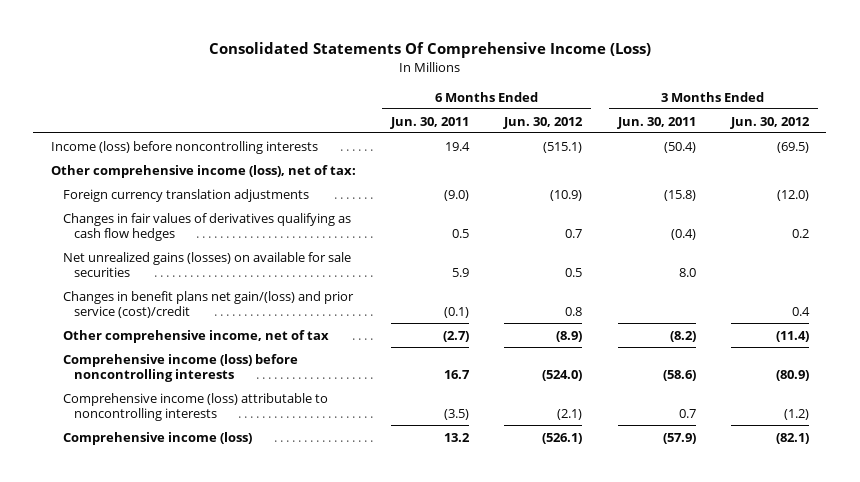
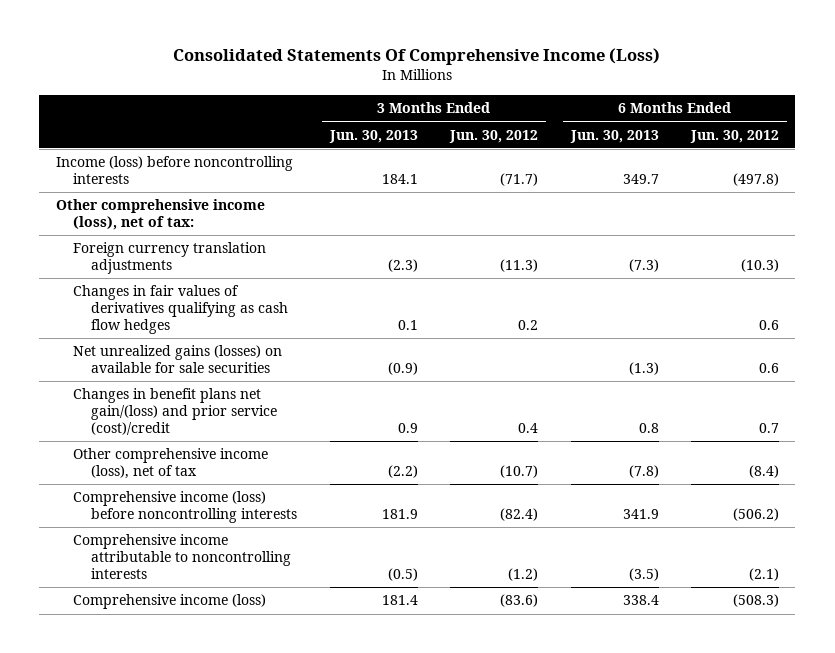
- | 6 Months Ended Jun. 30, 2011 | 6 Months Ended Jun. 30, 2012 | 3 Months Ended Jun. 30, 2011 | 3 Months Ended Jun. 30, 2012
+ | 3 Months Ended Jun. 30, 2013 | 3 Months Ended Jun. 30, 2012 | 6 Months Ended Jun. 30, 2013 | 6 Months Ended Jun. 30, 2012
- Income (loss) before noncontrolling interests | 19.4 | (515.1) | (50.4) | (69.5)
+ Income (loss) before noncontrolling interests | 184.1 | (71.7) | 349.7 | (497.8)
- Foreign currency translation adjustments | (9.0) | (10.9) | (15.8) | (12.0)
- Changes in fair values of derivatives qualifying as cash flow hedges | 0.5 | 0.7 | (0.4) | 0.2
- Net unrealized gains (losses) on available for sale securities | 5.9 | 0.5 | 8.0 |
- Changes in benefit plans net gain/(loss) and prior service (cost)/credit | (0.1) | 0.8 | | 0.4
- Other comprehensive income, net of tax | (2.7) | (8.9) | (8.2) | (11.4)
- Comprehensive income (loss) before noncontrolling interests | 16.7 | (524.0) | (58.6) | (80.9)
- Comprehensive income (loss) attributable to noncontrolling interests | (3.5) | (2.1) | 0.7 | (1.2)
- Comprehensive income (loss) | 13.2 | (526.1) | (57.9) | (82.1)
+ Foreign currency translation adjustments | (2.3) | (11.3) | (7.3) | (10.3)
+ Changes in fair values of derivatives qualifying as cash flow hedges | 0.1 | 0.2 | | 0.6
+ Net unrealized gains (losses) on available for sale securities | (0.9) | | (1.3) | 0.6
+ Changes in benefit plans net gain/(loss) and prior service (cost)/credit | 0.9 | 0.4 | 0.8 | 0.7
+ Other comprehensive income (loss), net of tax | (2.2) | (10.7) | (7.8) | (8.4)
+ Comprehensive income (loss) before noncontrolling interests | 181.9 | (82.4) | 341.9 | (506.2)
+ Comprehensive income attributable to noncontrolling interests | (0.5) | (1.2) | (3.5) | (2.1)
+ Comprehensive income (loss) | 181.4 | (83.6) | 338.4 | (508.3)

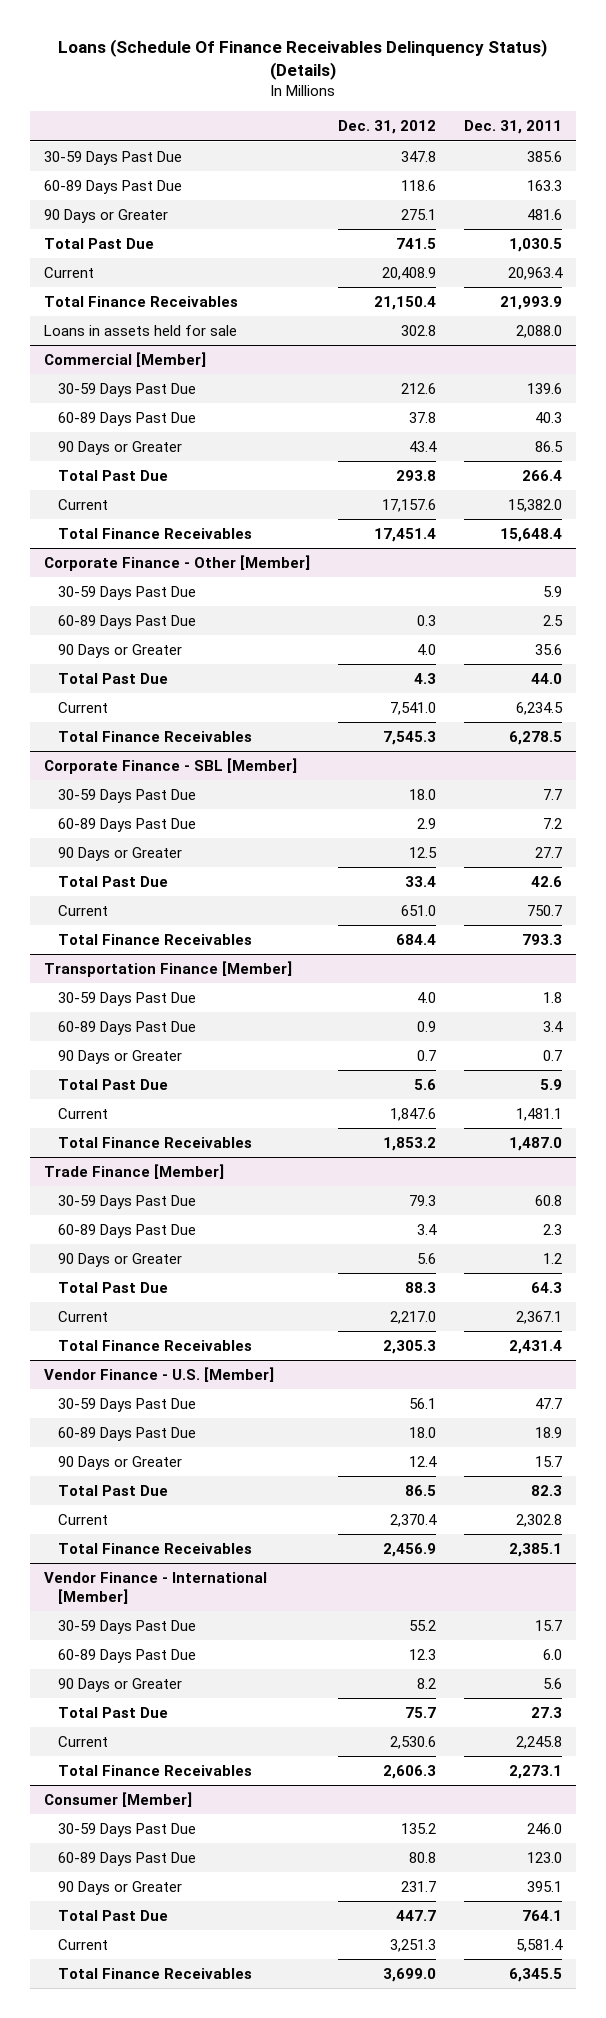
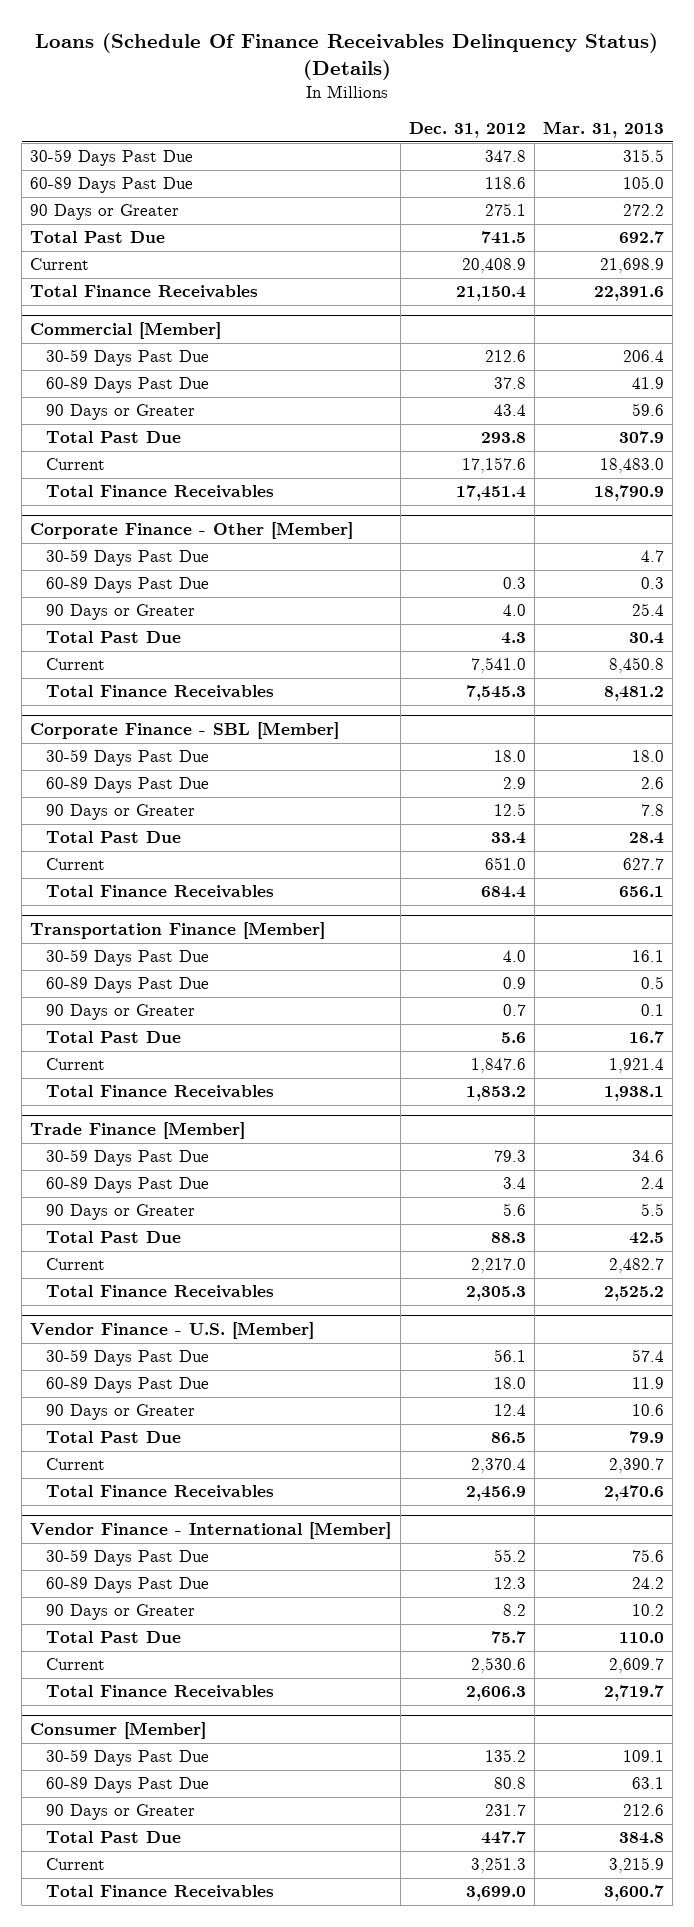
- | Dec. 31, 2012 | Dec. 31, 2011
+ | Dec. 31, 2012 | Mar. 31, 2013
- Loans in assets held for sale | 302.8 | 2,088.0

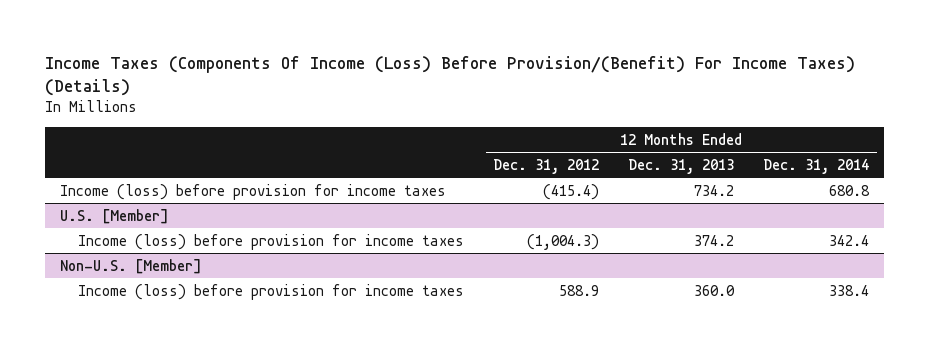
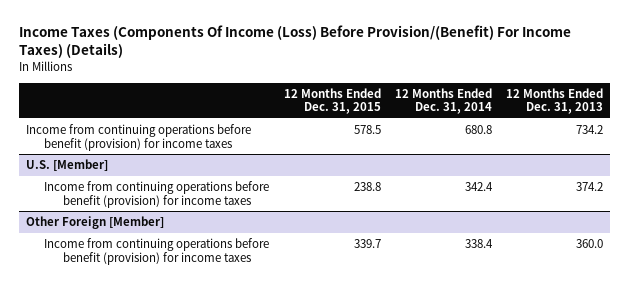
- | 12 Months Ended Dec. 31, 2012 | 12 Months Ended Dec. 31, 2013 | 12 Months Ended Dec. 31, 2014
+ | 12 Months Ended Dec. 31, 2015 | 12 Months Ended Dec. 31, 2014 | 12 Months Ended Dec. 31, 2013
- Income (loss) before provision for income taxes | (415.4) | 734.2 | 680.8
+ Income from continuing operations before benefit (provision) for income taxes | 578.5 | 680.8 | 734.2
@ U.S. [Member]
- Income (loss) before provision for income taxes | (1,004.3) | 374.2 | 342.4
- Non-U.S. [Member]
- Income (loss) before provision for income taxes | 588.9 | 360.0 | 338.4
@ U.S. [Member]
+ Income from continuing operations before benefit (provision) for income taxes | 238.8 | 342.4 | 374.2
+ Other Foreign [Member]
+ Income from continuing operations before benefit (provision) for income taxes | 339.7 | 338.4 | 360.0

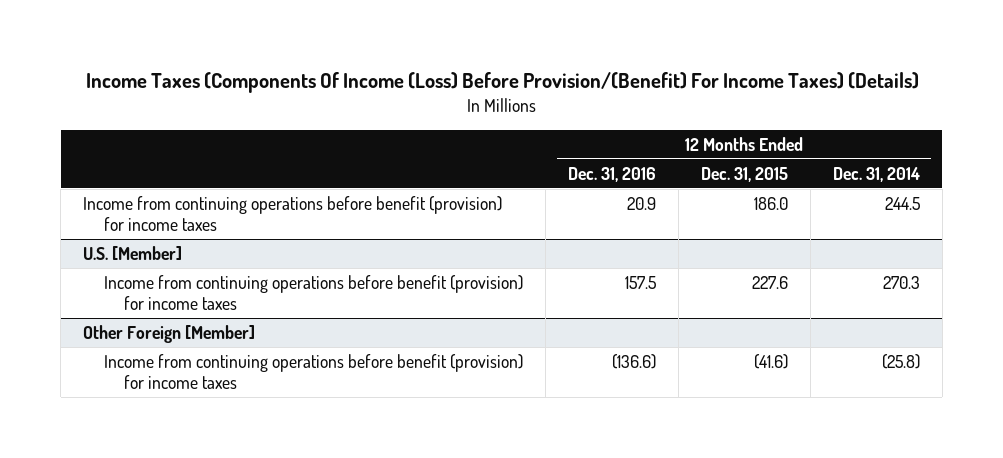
- | 12 Months Ended Dec. 31, 2015 | 12 Months Ended Dec. 31, 2014 | 12 Months Ended Dec. 31, 2013
+ | 12 Months Ended Dec. 31, 2016 | 12 Months Ended Dec. 31, 2015 | 12 Months Ended Dec. 31, 2014
- Income from continuing operations before benefit (provision) for income taxes | 578.5 | 680.8 | 734.2
+ Income from continuing operations before benefit (provision) for income taxes | 20.9 | 186.0 | 244.5
@ U.S. [Member]
- Income from continuing operations before benefit (provision) for income taxes | 238.8 | 342.4 | 374.2
+ Income from continuing operations before benefit (provision) for income taxes | 157.5 | 227.6 | 270.3
@ Other Foreign [Member]
- Income from continuing operations before benefit (provision) for income taxes | 339.7 | 338.4 | 360.0
+ Income from continuing operations before benefit (provision) for income taxes | (136.6) | (41.6) | (25.8)

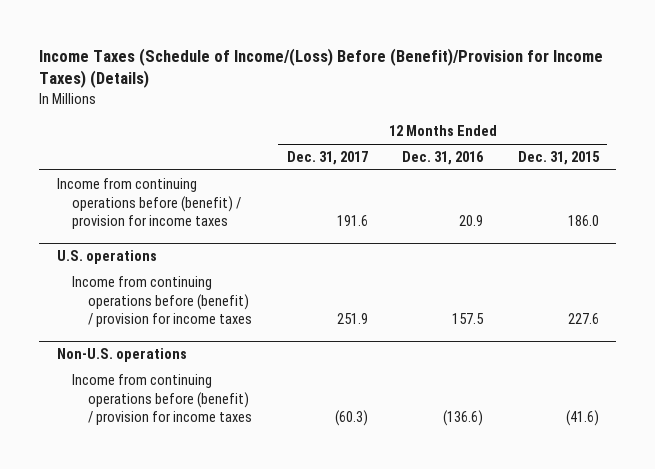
- Income Taxes (Components Of Income (Loss) Before Provision/(Benefit) For Income Taxes) (Details)
+ Income Taxes (Schedule of Income/(Loss) Before (Benefit)/Provision for Income Taxes) (Details)
- | 12 Months Ended Dec. 31, 2016 | 12 Months Ended Dec. 31, 2015 | 12 Months Ended Dec. 31, 2014
+ | 12 Months Ended Dec. 31, 2017 | 12 Months Ended Dec. 31, 2016 | 12 Months Ended Dec. 31, 2015
- Income from continuing operations before benefit (provision) for income taxes | 20.9 | 186.0 | 244.5
- U.S. [Member]
- Income from continuing operations before benefit (provision) for income taxes | 157.5 | 227.6 | 270.3
- Other Foreign [Member]
- Income from continuing operations before benefit (provision) for income taxes | (136.6) | (41.6) | (25.8)
+ Income from continuing operations before (benefit) / provision for income taxes | 191.6 | 20.9 | 186.0
+ U.S. operations
+ Income from continuing operations before (benefit) / provision for income taxes | 251.9 | 157.5 | 227.6
+ Non-U.S. operations
+ Income from continuing operations before (benefit) / provision for income taxes | (60.3) | (136.6) | (41.6)

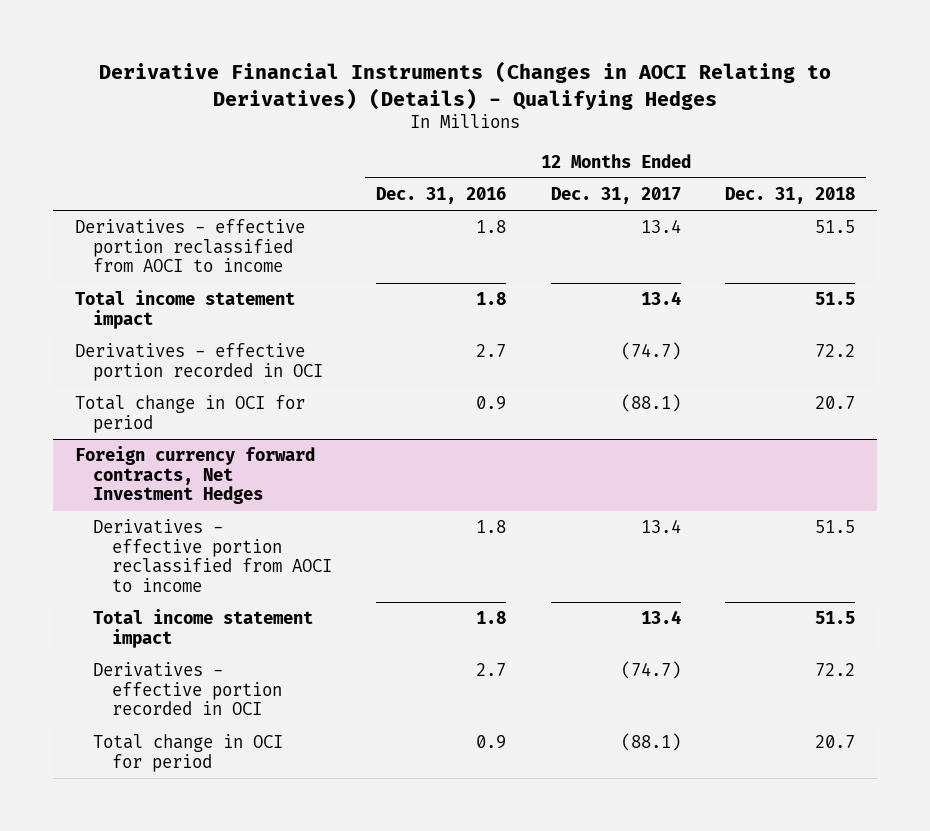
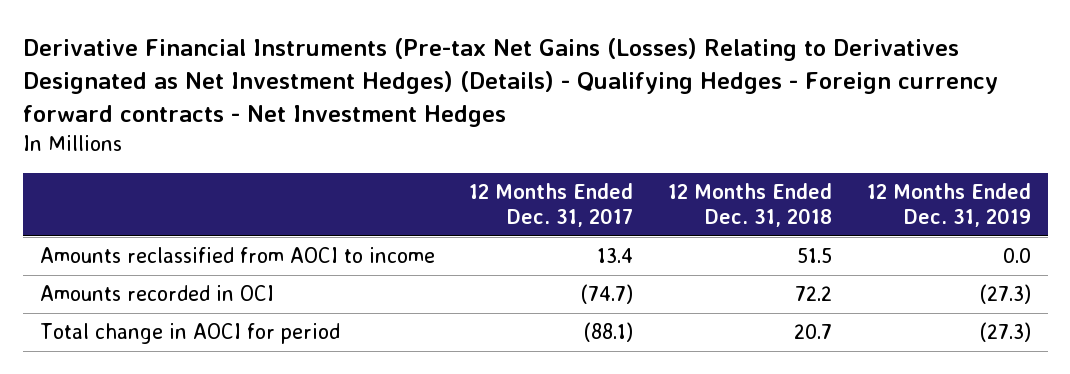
- Derivative Financial Instruments (Changes in AOCI Relating to Derivatives) (Details) - Qualifying Hedges
+ Derivative Financial Instruments (Pre-tax Net Gains (Losses) Relating to Derivatives Designated as Net Investment Hedges) (Details) - Qualifying Hedges - Foreign currency forward contracts - Net Investment Hedges
- | 12 Months Ended Dec. 31, 2016 | 12 Months Ended Dec. 31, 2017 | 12 Months Ended Dec. 31, 2018
+ | 12 Months Ended Dec. 31, 2017 | 12 Months Ended Dec. 31, 2018 | 12 Months Ended Dec. 31, 2019
- Derivatives - effective portion reclassified from AOCI to income | 1.8 | 13.4 | 51.5
- Total income statement impact | 1.8 | 13.4 | 51.5
- Derivatives - effective portion recorded in OCI | 2.7 | (74.7) | 72.2
- Total change in OCI for period | 0.9 | (88.1) | 20.7
- Foreign currency forward contracts, Net Investment Hedges
- Derivatives - effective portion reclassified from AOCI to income | 1.8 | 13.4 | 51.5
- Total income statement impact | 1.8 | 13.4 | 51.5
- Derivatives - effective portion recorded in OCI | 2.7 | (74.7) | 72.2
- Total change in OCI for period | 0.9 | (88.1) | 20.7
+ Amounts reclassified from AOCI to income | 13.4 | 51.5 | 0.0
+ Amounts recorded in OCI | (74.7) | 72.2 | (27.3)
+ Total change in AOCI for period | (88.1) | 20.7 | (27.3)

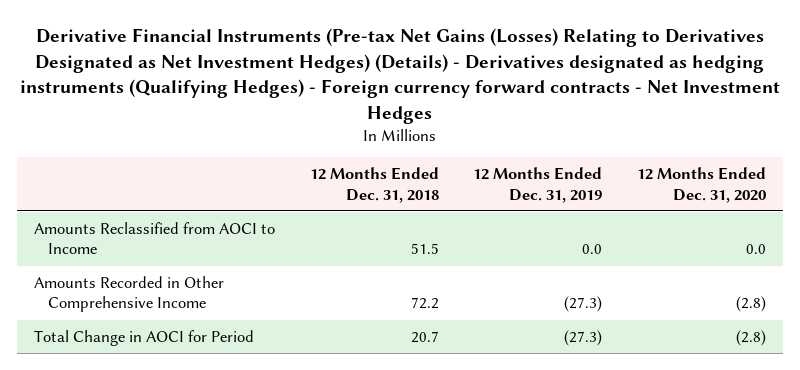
- Derivative Financial Instruments (Pre-tax Net Gains (Losses) Relating to Derivatives Designated as Net Investment Hedges) (Details) - Qualifying Hedges - Foreign currency forward contracts - Net Investment Hedges
+ Derivative Financial Instruments (Pre-tax Net Gains (Losses) Relating to Derivatives Designated as Net Investment Hedges) (Details) - Derivatives designated as hedging instruments (Qualifying Hedges) - Foreign currency forward contracts - Net Investment Hedges
- | 12 Months Ended Dec. 31, 2017 | 12 Months Ended Dec. 31, 2018 | 12 Months Ended Dec. 31, 2019
+ | 12 Months Ended Dec. 31, 2018 | 12 Months Ended Dec. 31, 2019 | 12 Months Ended Dec. 31, 2020
- Amounts reclassified from AOCI to income | 13.4 | 51.5 | 0.0
- Amounts recorded in OCI | (74.7) | 72.2 | (27.3)
- Total change in AOCI for period | (88.1) | 20.7 | (27.3)
+ Amounts Reclassified from AOCI to Income | 51.5 | 0.0 | 0.0
+ Amounts Recorded in Other Comprehensive Income | 72.2 | (27.3) | (2.8)
+ Total Change in AOCI for Period | 20.7 | (27.3) | (2.8)

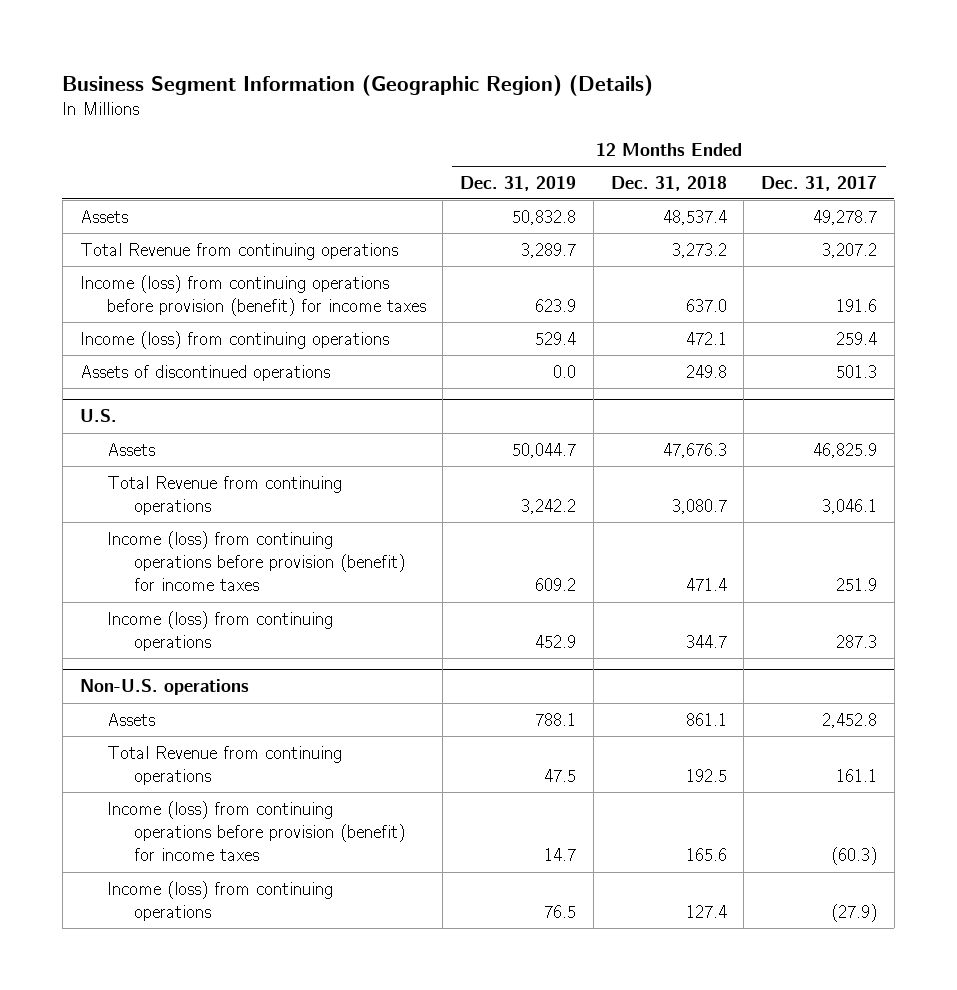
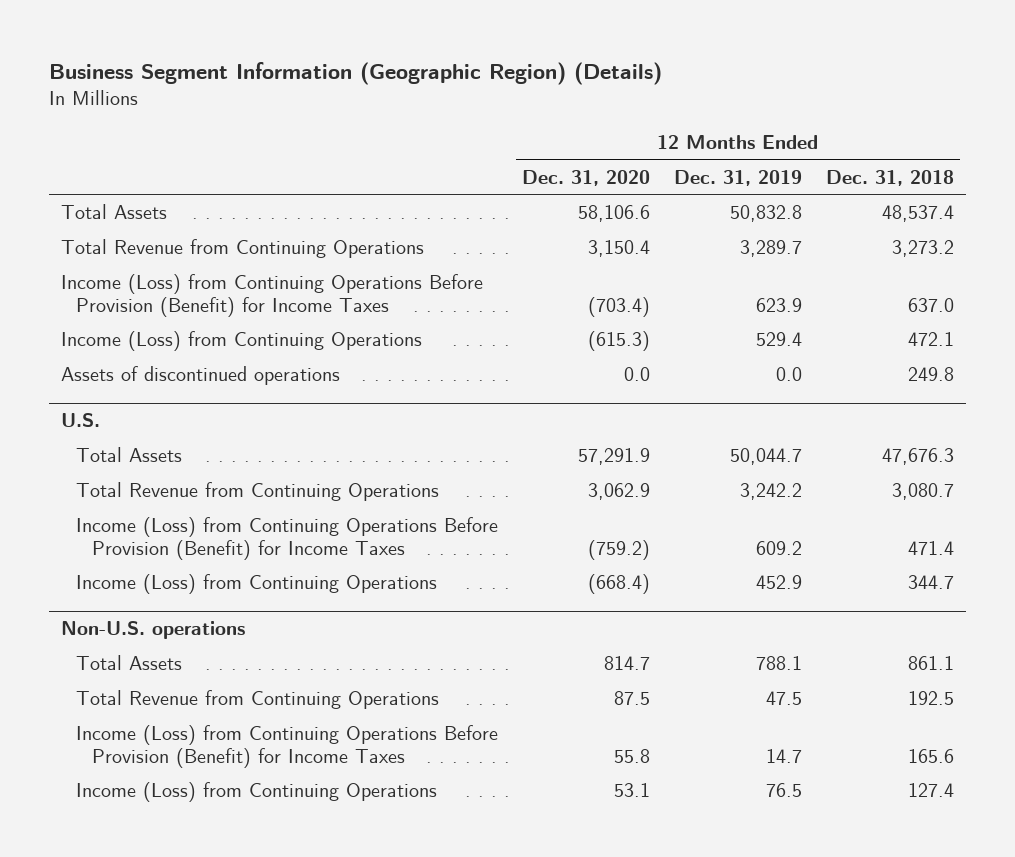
- | 12 Months Ended Dec. 31, 2019 | 12 Months Ended Dec. 31, 2018 | 12 Months Ended Dec. 31, 2017
+ | 12 Months Ended Dec. 31, 2020 | 12 Months Ended Dec. 31, 2019 | 12 Months Ended Dec. 31, 2018
- Assets | 50,832.8 | 48,537.4 | 49,278.7
- Total Revenue from continuing operations | 3,289.7 | 3,273.2 | 3,207.2
- Income (loss) from continuing operations before provision (benefit) for income taxes | 623.9 | 637.0 | 191.6
- Income (loss) from continuing operations | 529.4 | 472.1 | 259.4
+ Total Assets | 58,106.6 | 50,832.8 | 48,537.4
+ Total Revenue from Continuing Operations | 3,150.4 | 3,289.7 | 3,273.2
+ Income (Loss) from Continuing Operations Before Provision (Benefit) for Income Taxes | (703.4) | 623.9 | 637.0
+ Income (Loss) from Continuing Operations | (615.3) | 529.4 | 472.1
@ U.S.
- Assets | 50,044.7 | 47,676.3 | 46,825.9
- Total Revenue from continuing operations | 3,242.2 | 3,080.7 | 3,046.1
- Income (loss) from continuing operations before provision (benefit) for income taxes | 609.2 | 471.4 | 251.9
- Income (loss) from continuing operations | 452.9 | 344.7 | 287.3
+ Total Assets | 57,291.9 | 50,044.7 | 47,676.3
+ Total Revenue from Continuing Operations | 3,062.9 | 3,242.2 | 3,080.7
+ Income (Loss) from Continuing Operations Before Provision (Benefit) for Income Taxes | (759.2) | 609.2 | 471.4
+ Income (Loss) from Continuing Operations | (668.4) | 452.9 | 344.7
@ Non-U.S. operations
- Assets | 788.1 | 861.1 | 2,452.8
- Total Revenue from continuing operations | 47.5 | 192.5 | 161.1
- Income (loss) from continuing operations before provision (benefit) for income taxes | 14.7 | 165.6 | (60.3)
- Income (loss) from continuing operations | 76.5 | 127.4 | (27.9)
+ Total Assets | 814.7 | 788.1 | 861.1
+ Total Revenue from Continuing Operations | 87.5 | 47.5 | 192.5
+ Income (Loss) from Continuing Operations Before Provision (Benefit) for Income Taxes | 55.8 | 14.7 | 165.6
+ Income (Loss) from Continuing Operations | 53.1 | 76.5 | 127.4

